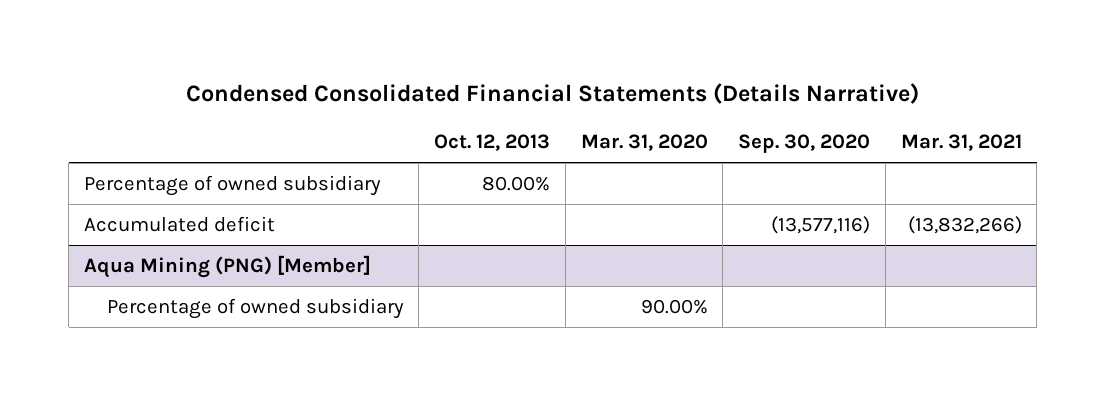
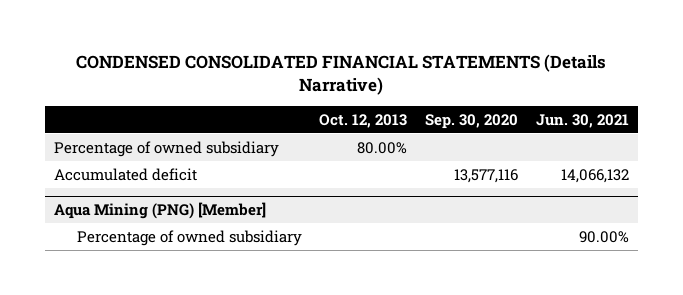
- Condensed Consolidated Financial Statements (Details Narrative)
+ CONDENSED CONSOLIDATED FINANCIAL STATEMENTS (Details Narrative)
- | Oct. 12, 2013 | Mar. 31, 2020 | Sep. 30, 2020 | Mar. 31, 2021
+ | Oct. 12, 2013 | Sep. 30, 2020 | Jun. 30, 2021
- Accumulated deficit | | | (13,577,116) | (13,832,266)
+ Accumulated deficit | | 13,577,116 | 14,066,132

